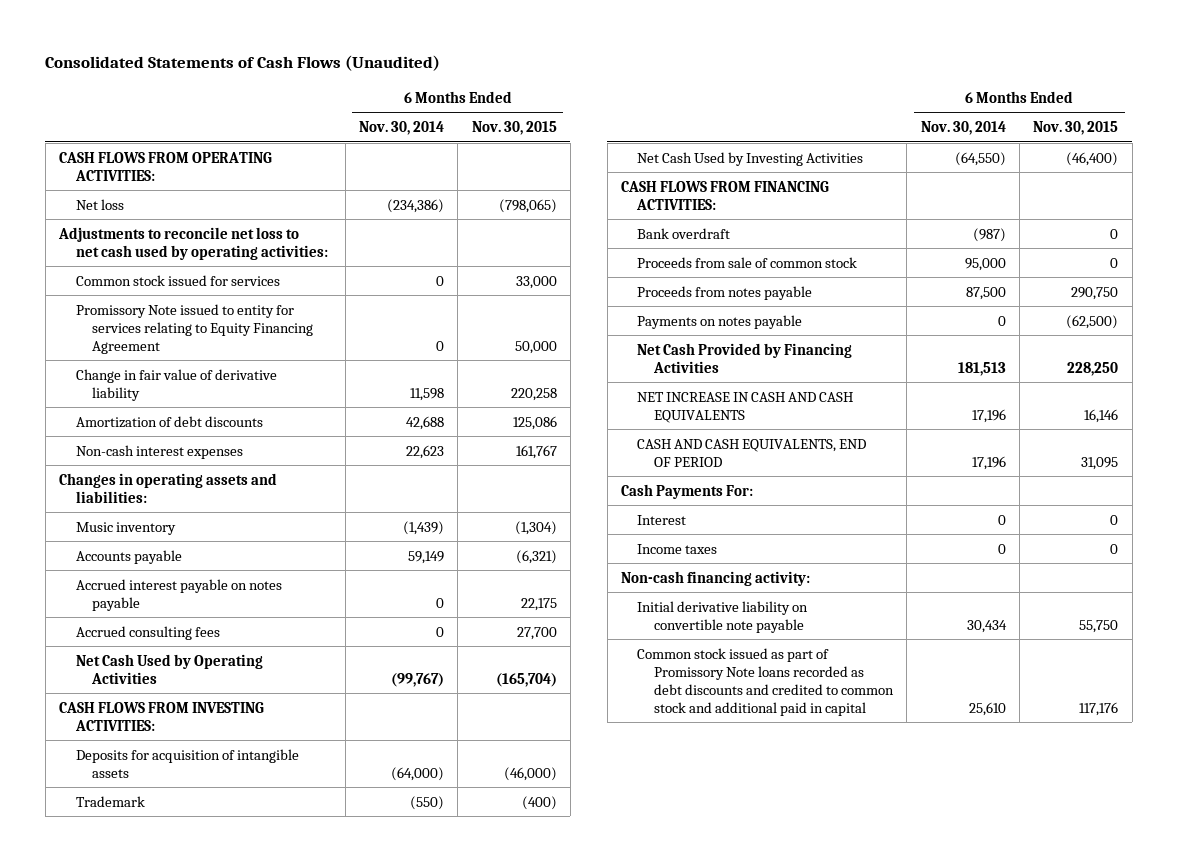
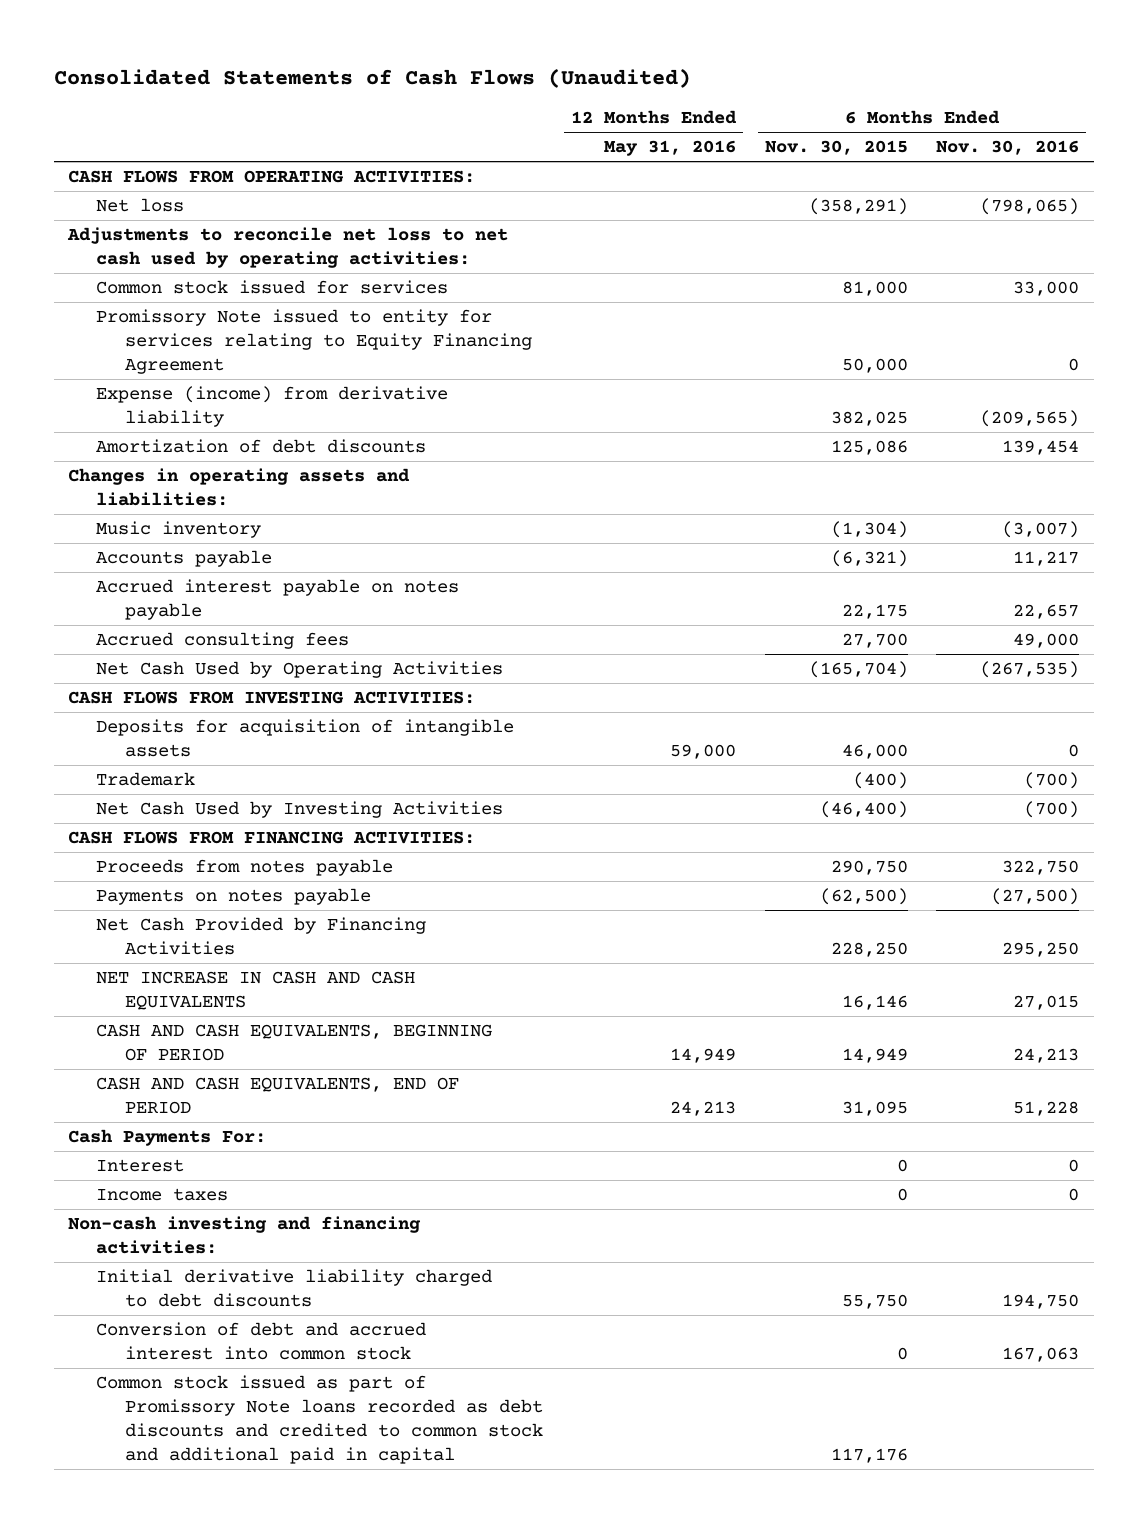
- | 6 Months Ended Nov. 30, 2014 | 6 Months Ended Nov. 30, 2015
+ | 12 Months Ended May 31, 2016 | 6 Months Ended Nov. 30, 2015 | 6 Months Ended Nov. 30, 2016
- Net loss | (234,386) | (798,065)
+ Net loss | | (358,291) | (798,065)
- Common stock issued for services | 0 | 33,000
+ Common stock issued for services | | 81,000 | 33,000
- Change in fair value of derivative liability | 11,598 | 220,258
+ Expense (income) from derivative liability | | 382,025 | (209,565)
- Non-cash interest expenses | 22,623 | 161,767
- Deposits for acquisition of intangible assets | (64,000) | (46,000)
+ Deposits for acquisition of intangible assets | 59,000 | 46,000 | 0
- Bank overdraft | (987) | 0
- Proceeds from sale of common stock | 95,000 | 0
+ CASH AND CASH EQUIVALENTS, BEGINNING OF PERIOD | 14,949 | 14,949 | 24,213
- Non-cash financing activity:
- Initial derivative liability on convertible note payable | 30,434 | 55,750
+ Non-cash investing and financing activities:
+ Initial derivative liability charged to debt discounts | | 55,750 | 194,750
+ Conversion of debt and accrued interest into common stock | | 0 | 167,063

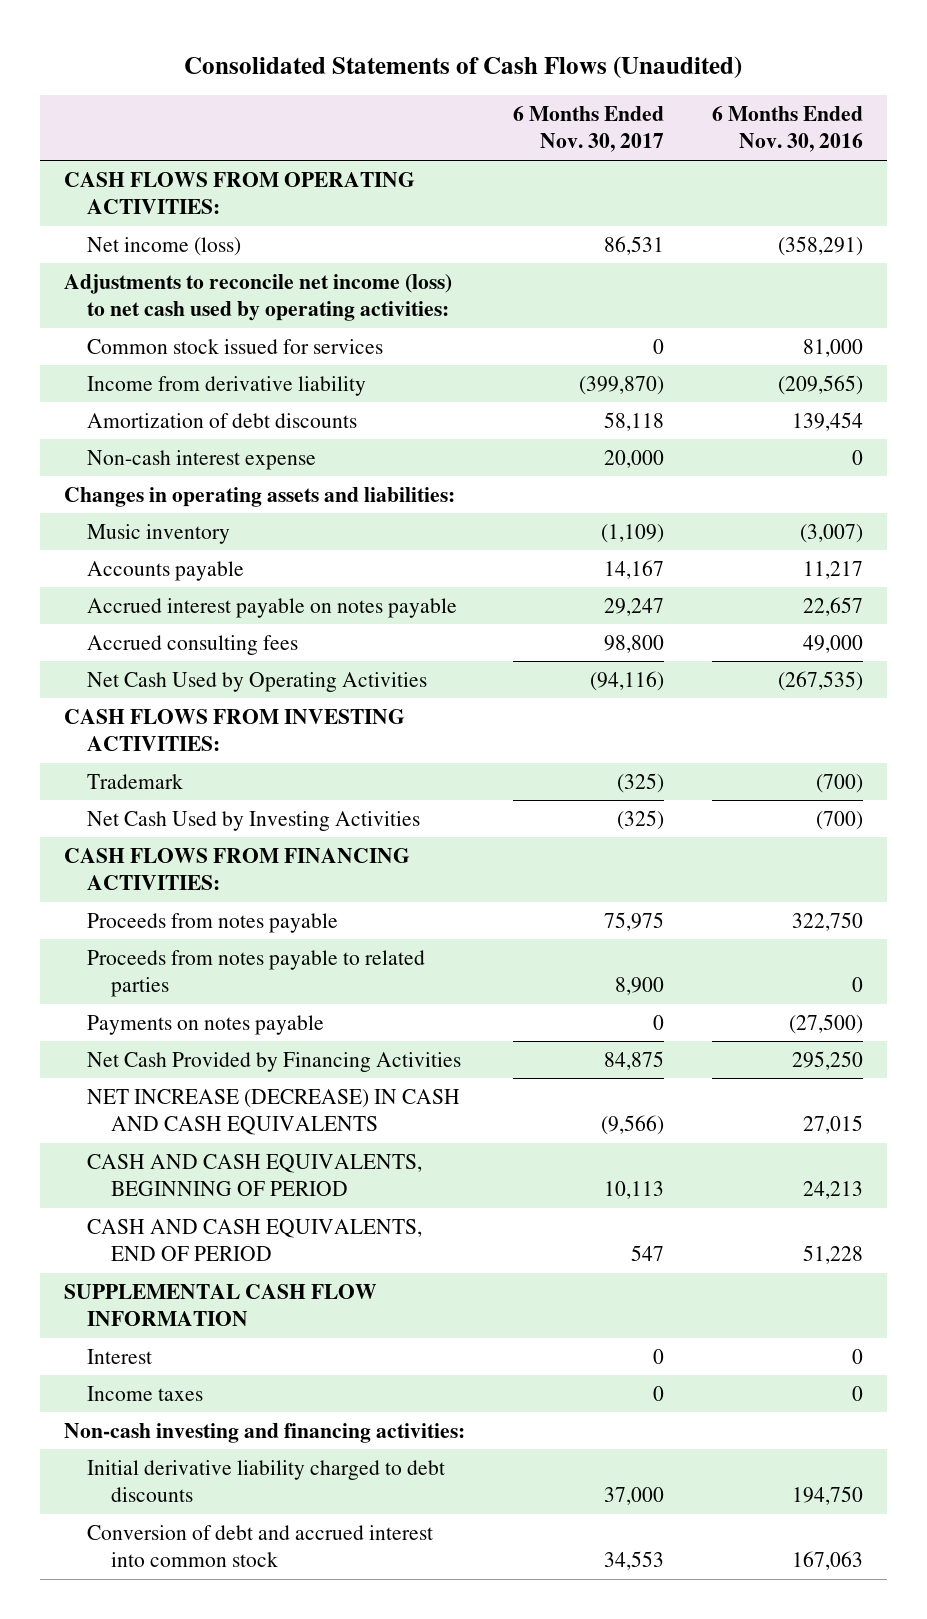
- | 12 Months Ended May 31, 2016 | 6 Months Ended Nov. 30, 2015 | 6 Months Ended Nov. 30, 2016
+ | 6 Months Ended Nov. 30, 2017 | 6 Months Ended Nov. 30, 2016
- Net loss | | (358,291) | (798,065)
- Adjustments to reconcile net loss to net cash used by operating activities:
- Common stock issued for services | | 81,000 | 33,000
- Promissory Note issued to entity for services relating to Equity Financing Agreement | | 50,000 | 0
- Expense (income) from derivative liability | | 382,025 | (209,565)
+ Net income (loss) | 86,531 | (358,291)
+ Adjustments to reconcile net income (loss) to net cash used by operating activities:
+ Common stock issued for services | 0 | 81,000
+ Income from derivative liability | (399,870) | (209,565)
+ Non-cash interest expense | 20,000 | 0
- Deposits for acquisition of intangible assets | 59,000 | 46,000 | 0
+ Proceeds from notes payable to related parties | 8,900 | 0
- NET INCREASE IN CASH AND CASH EQUIVALENTS | | 16,146 | 27,015
+ NET INCREASE (DECREASE) IN CASH AND CASH EQUIVALENTS | (9,566) | 27,015
- Cash Payments For:
+ SUPPLEMENTAL CASH FLOW INFORMATION
- Common stock issued as part of Promissory Note loans recorded as debt discounts and credited to common stock and additional paid in capital | | 117,176 |

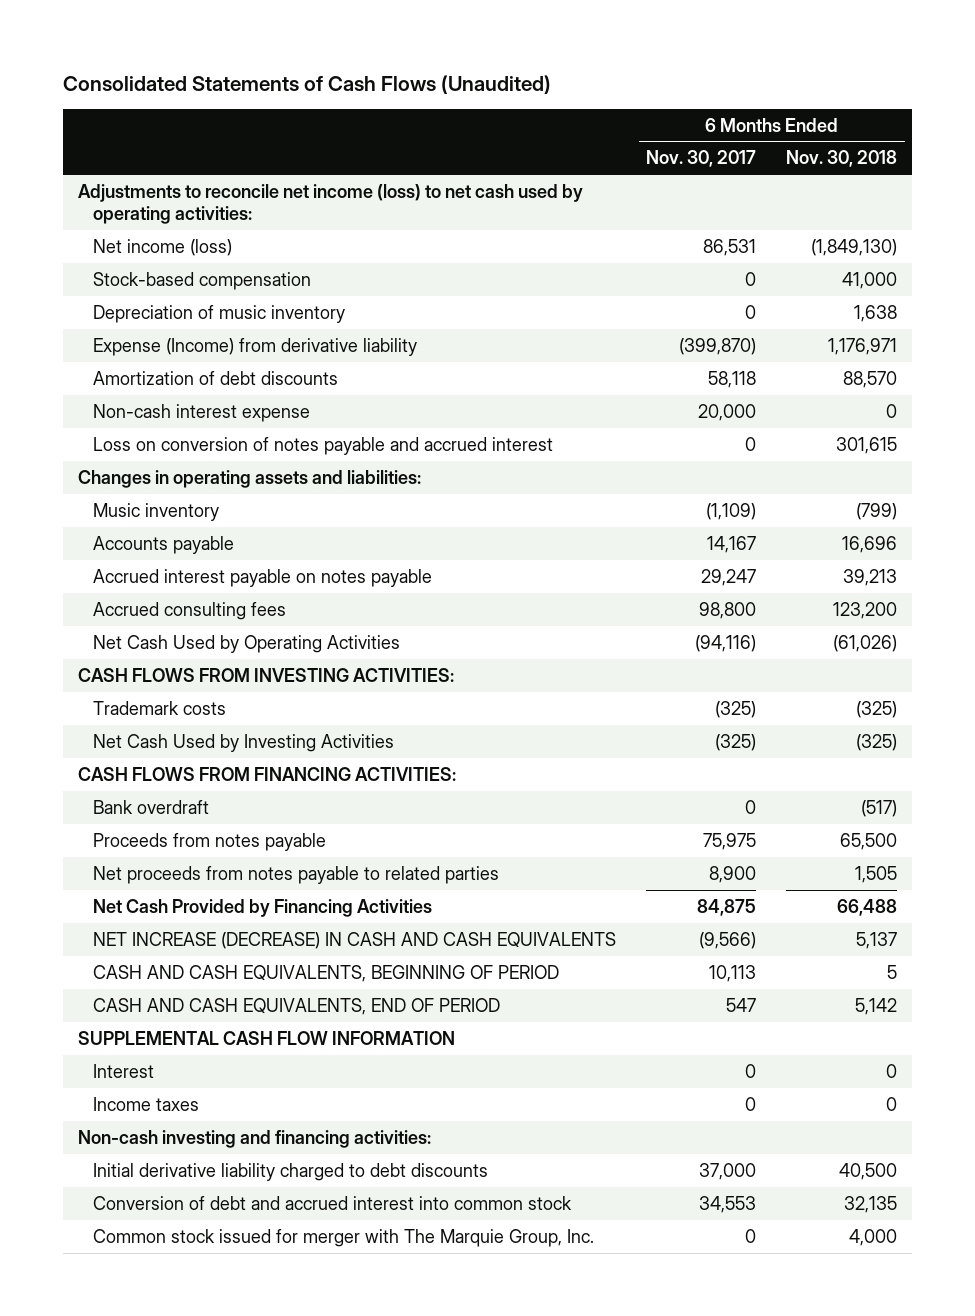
- | 6 Months Ended Nov. 30, 2017 | 6 Months Ended Nov. 30, 2016
+ | 6 Months Ended Nov. 30, 2017 | 6 Months Ended Nov. 30, 2018
- CASH FLOWS FROM OPERATING ACTIVITIES:
- Common stock issued for services | 0 | 81,000
- Income from derivative liability | (399,870) | (209,565)
moved down: Net income (loss) | 86,531 | (1,849,130)
+ Stock-based compensation | 0 | 41,000
+ Depreciation of music inventory | 0 | 1,638
+ Expense (Income) from derivative liability | (399,870) | 1,176,971
+ Loss on conversion of notes payable and accrued interest | 0 | 301,615
- Trademark | (325) | (700)
+ Trademark costs | (325) | (325)
+ Bank overdraft | 0 | (517)
- Proceeds from notes payable to related parties | 8,900 | 0
- Payments on notes payable | 0 | (27,500)
+ Net proceeds from notes payable to related parties | 8,900 | 1,505
+ Common stock issued for merger with The Marquie Group, Inc. | 0 | 4,000

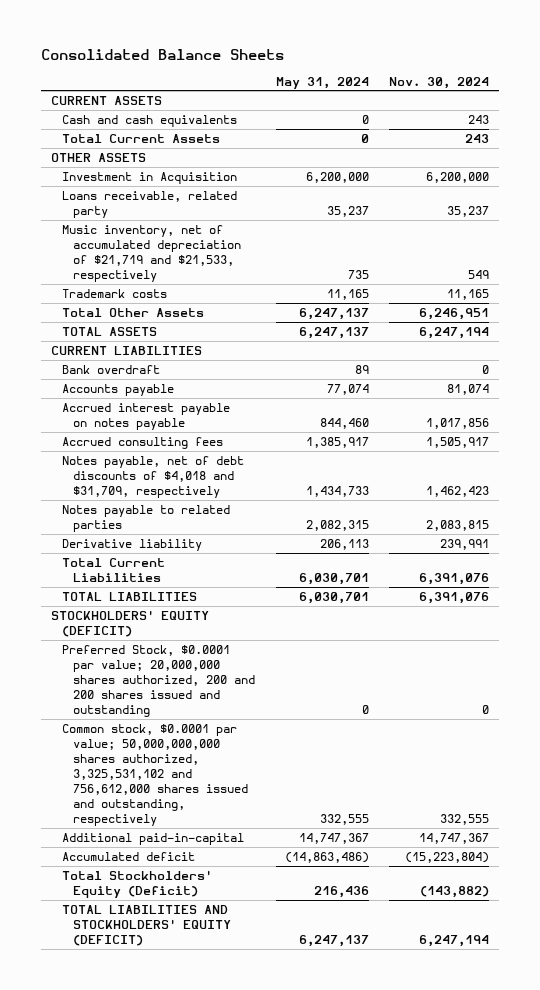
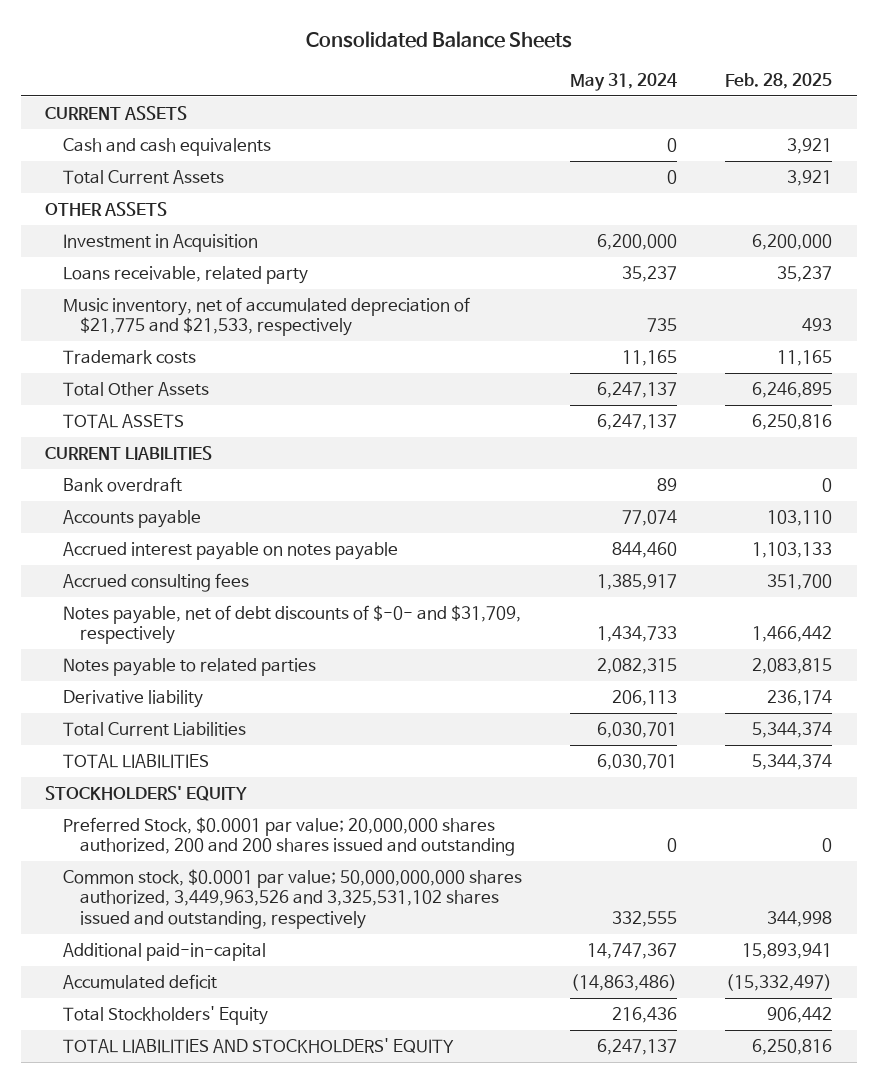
- | May 31, 2024 | Nov. 30, 2024
+ | May 31, 2024 | Feb. 28, 2025
- Music inventory, net of accumulated depreciation of $21,719 and $21,533, respectively | 735 | 549
+ Music inventory, net of accumulated depreciation of $21,775 and $21,533, respectively | 735 | 493
- Notes payable, net of debt discounts of $4,018 and $31,709, respectively | 1,434,733 | 1,462,423
+ Notes payable, net of debt discounts of $-0- and $31,709, respectively | 1,434,733 | 1,466,442
- STOCKHOLDERS' EQUITY (DEFICIT)
+ STOCKHOLDERS' EQUITY
- Common stock, $0.0001 par value; 50,000,000,000 shares authorized, 3,325,531,102 and 756,612,000 shares issued and outstanding, respectively | 332,555 | 332,555
+ Common stock, $0.0001 par value; 50,000,000,000 shares authorized, 3,449,963,526 and 3,325,531,102 shares issued and outstanding, respectively | 332,555 | 344,998
- Total Stockholders' Equity (Deficit) | 216,436 | (143,882)
- TOTAL LIABILITIES AND STOCKHOLDERS' EQUITY (DEFICIT) | 6,247,137 | 6,247,194
+ Total Stockholders' Equity | 216,436 | 906,442
+ TOTAL LIABILITIES AND STOCKHOLDERS' EQUITY | 6,247,137 | 6,250,816

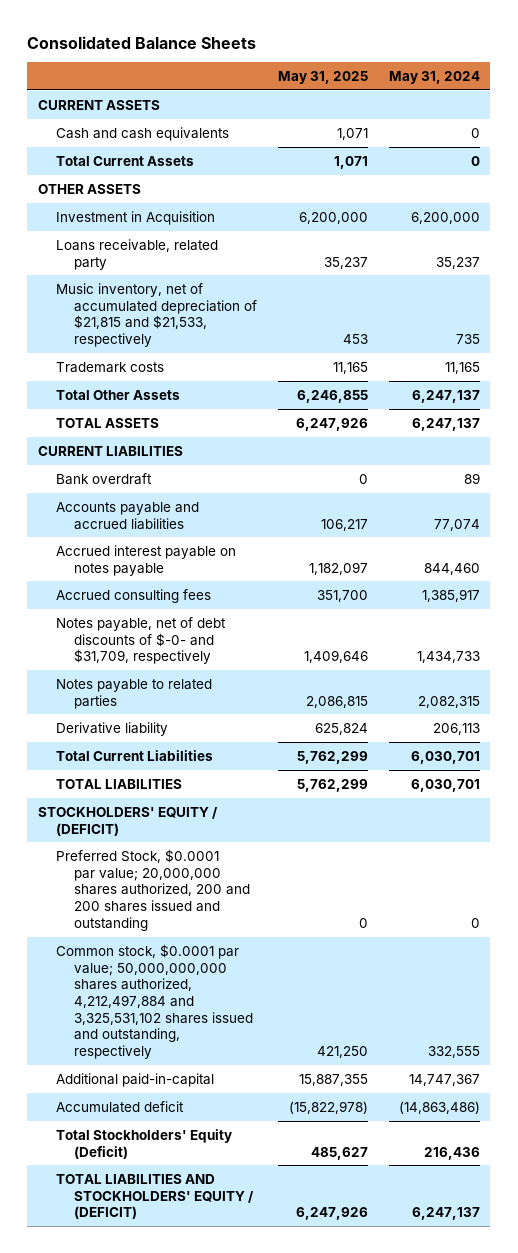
- | May 31, 2024 | Feb. 28, 2025
+ | May 31, 2025 | May 31, 2024
- Music inventory, net of accumulated depreciation of $21,775 and $21,533, respectively | 735 | 493
+ Music inventory, net of accumulated depreciation of $21,815 and $21,533, respectively | 453 | 735
- Accounts payable | 77,074 | 103,110
+ Accounts payable and accrued liabilities | 106,217 | 77,074
- STOCKHOLDERS' EQUITY
+ STOCKHOLDERS' EQUITY / (DEFICIT)
- Common stock, $0.0001 par value; 50,000,000,000 shares authorized, 3,449,963,526 and 3,325,531,102 shares issued and outstanding, respectively | 332,555 | 344,998
+ Common stock, $0.0001 par value; 50,000,000,000 shares authorized, 4,212,497,884 and 3,325,531,102 shares issued and outstanding, respectively | 421,250 | 332,555
- Total Stockholders' Equity | 216,436 | 906,442
- TOTAL LIABILITIES AND STOCKHOLDERS' EQUITY | 6,247,137 | 6,250,816
+ Total Stockholders' Equity (Deficit) | 485,627 | 216,436
+ TOTAL LIABILITIES AND STOCKHOLDERS' EQUITY / (DEFICIT) | 6,247,926 | 6,247,137

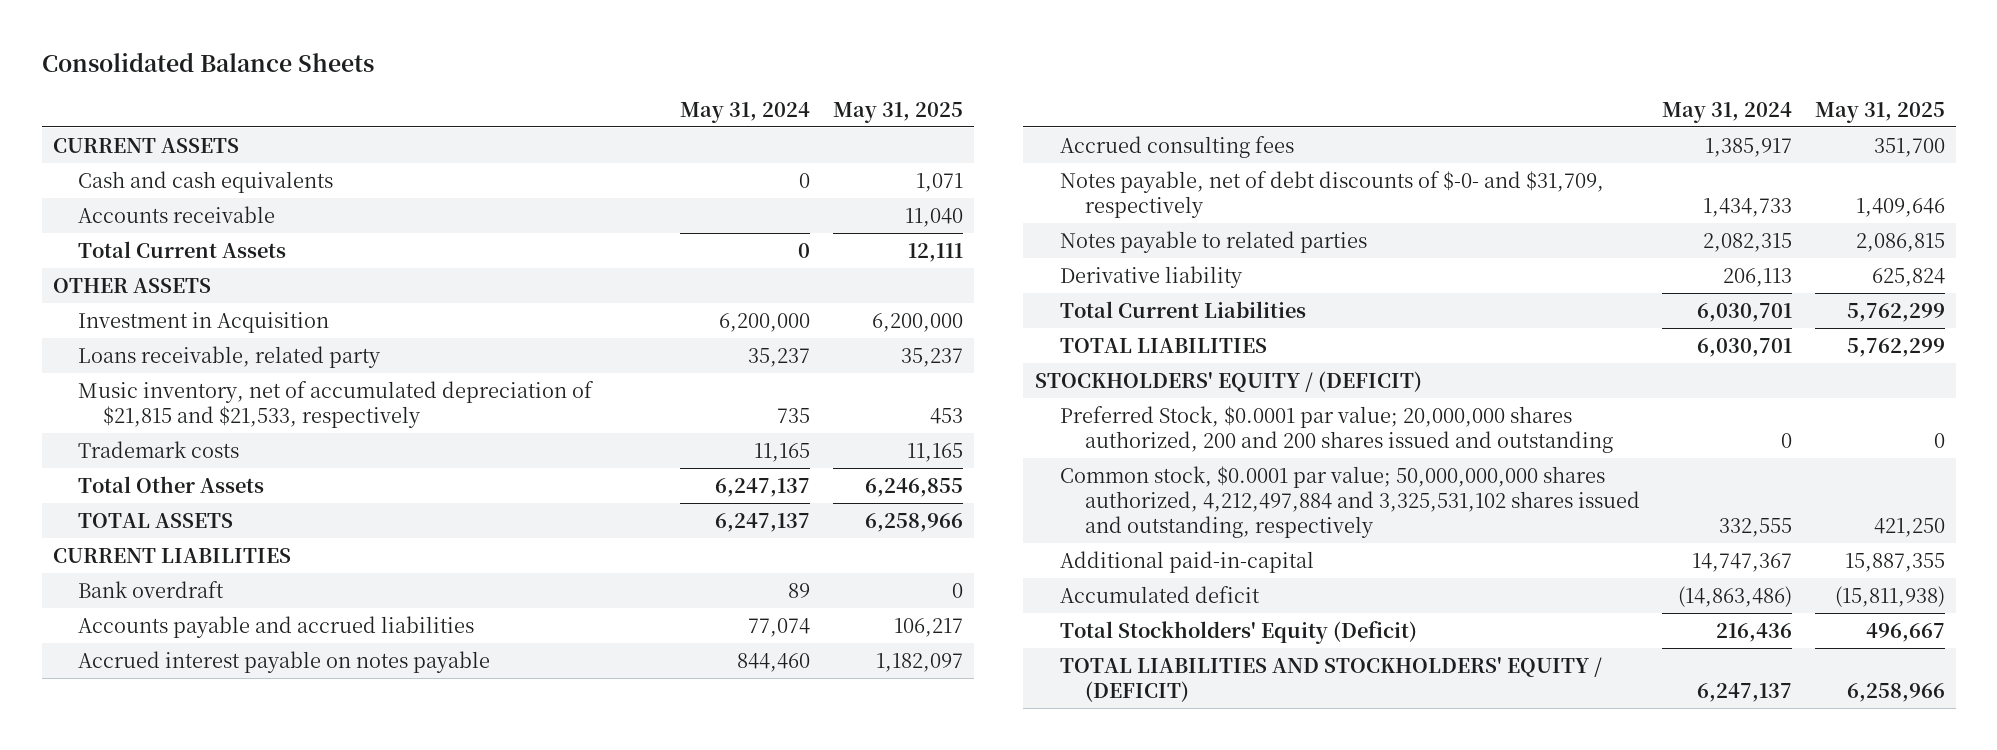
- | May 31, 2025 | May 31, 2024
+ | May 31, 2024 | May 31, 2025
- Total Current Assets | 1,071 | 0
+ Accounts receivable | | 11,040
+ Total Current Assets | 0 | 12,111
- TOTAL ASSETS | 6,247,926 | 6,247,137
+ TOTAL ASSETS | 6,247,137 | 6,258,966
- Accumulated deficit | (15,822,978) | (14,863,486)
- Total Stockholders' Equity (Deficit) | 485,627 | 216,436
- TOTAL LIABILITIES AND STOCKHOLDERS' EQUITY / (DEFICIT) | 6,247,926 | 6,247,137
+ Accumulated deficit | (14,863,486) | (15,811,938)
+ Total Stockholders' Equity (Deficit) | 216,436 | 496,667
+ TOTAL LIABILITIES AND STOCKHOLDERS' EQUITY / (DEFICIT) | 6,247,137 | 6,258,966

